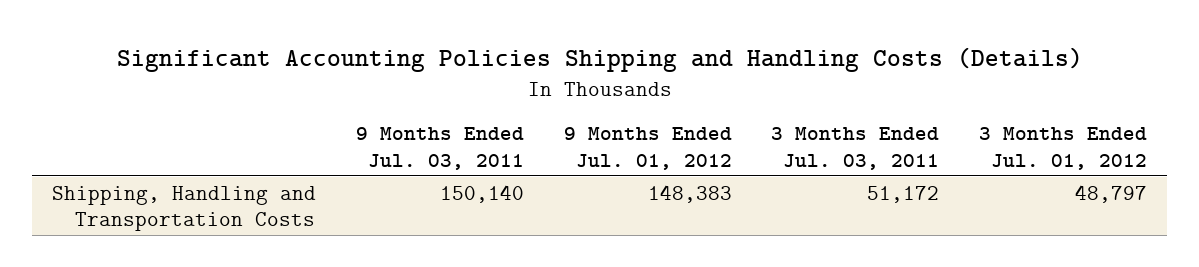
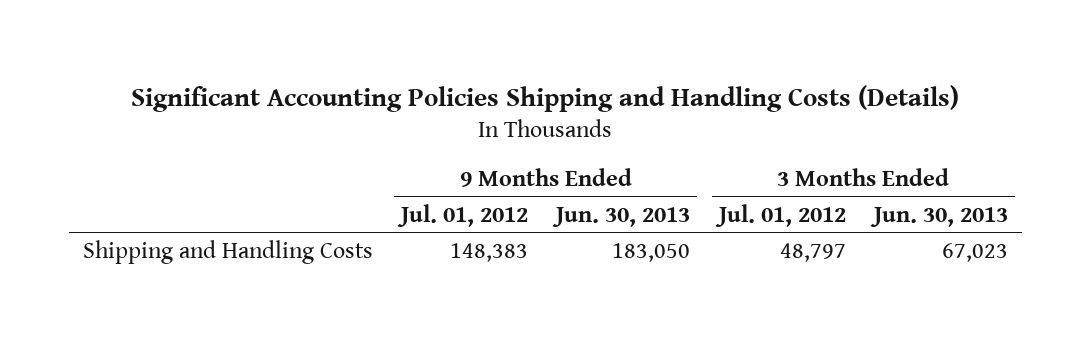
- | 9 Months Ended Jul. 03, 2011 | 9 Months Ended Jul. 01, 2012 | 3 Months Ended Jul. 03, 2011 | 3 Months Ended Jul. 01, 2012
+ | 9 Months Ended Jul. 01, 2012 | 9 Months Ended Jun. 30, 2013 | 3 Months Ended Jul. 01, 2012 | 3 Months Ended Jun. 30, 2013
- Shipping, Handling and Transportation Costs | 150,140 | 148,383 | 51,172 | 48,797
+ Shipping and Handling Costs | 148,383 | 183,050 | 48,797 | 67,023

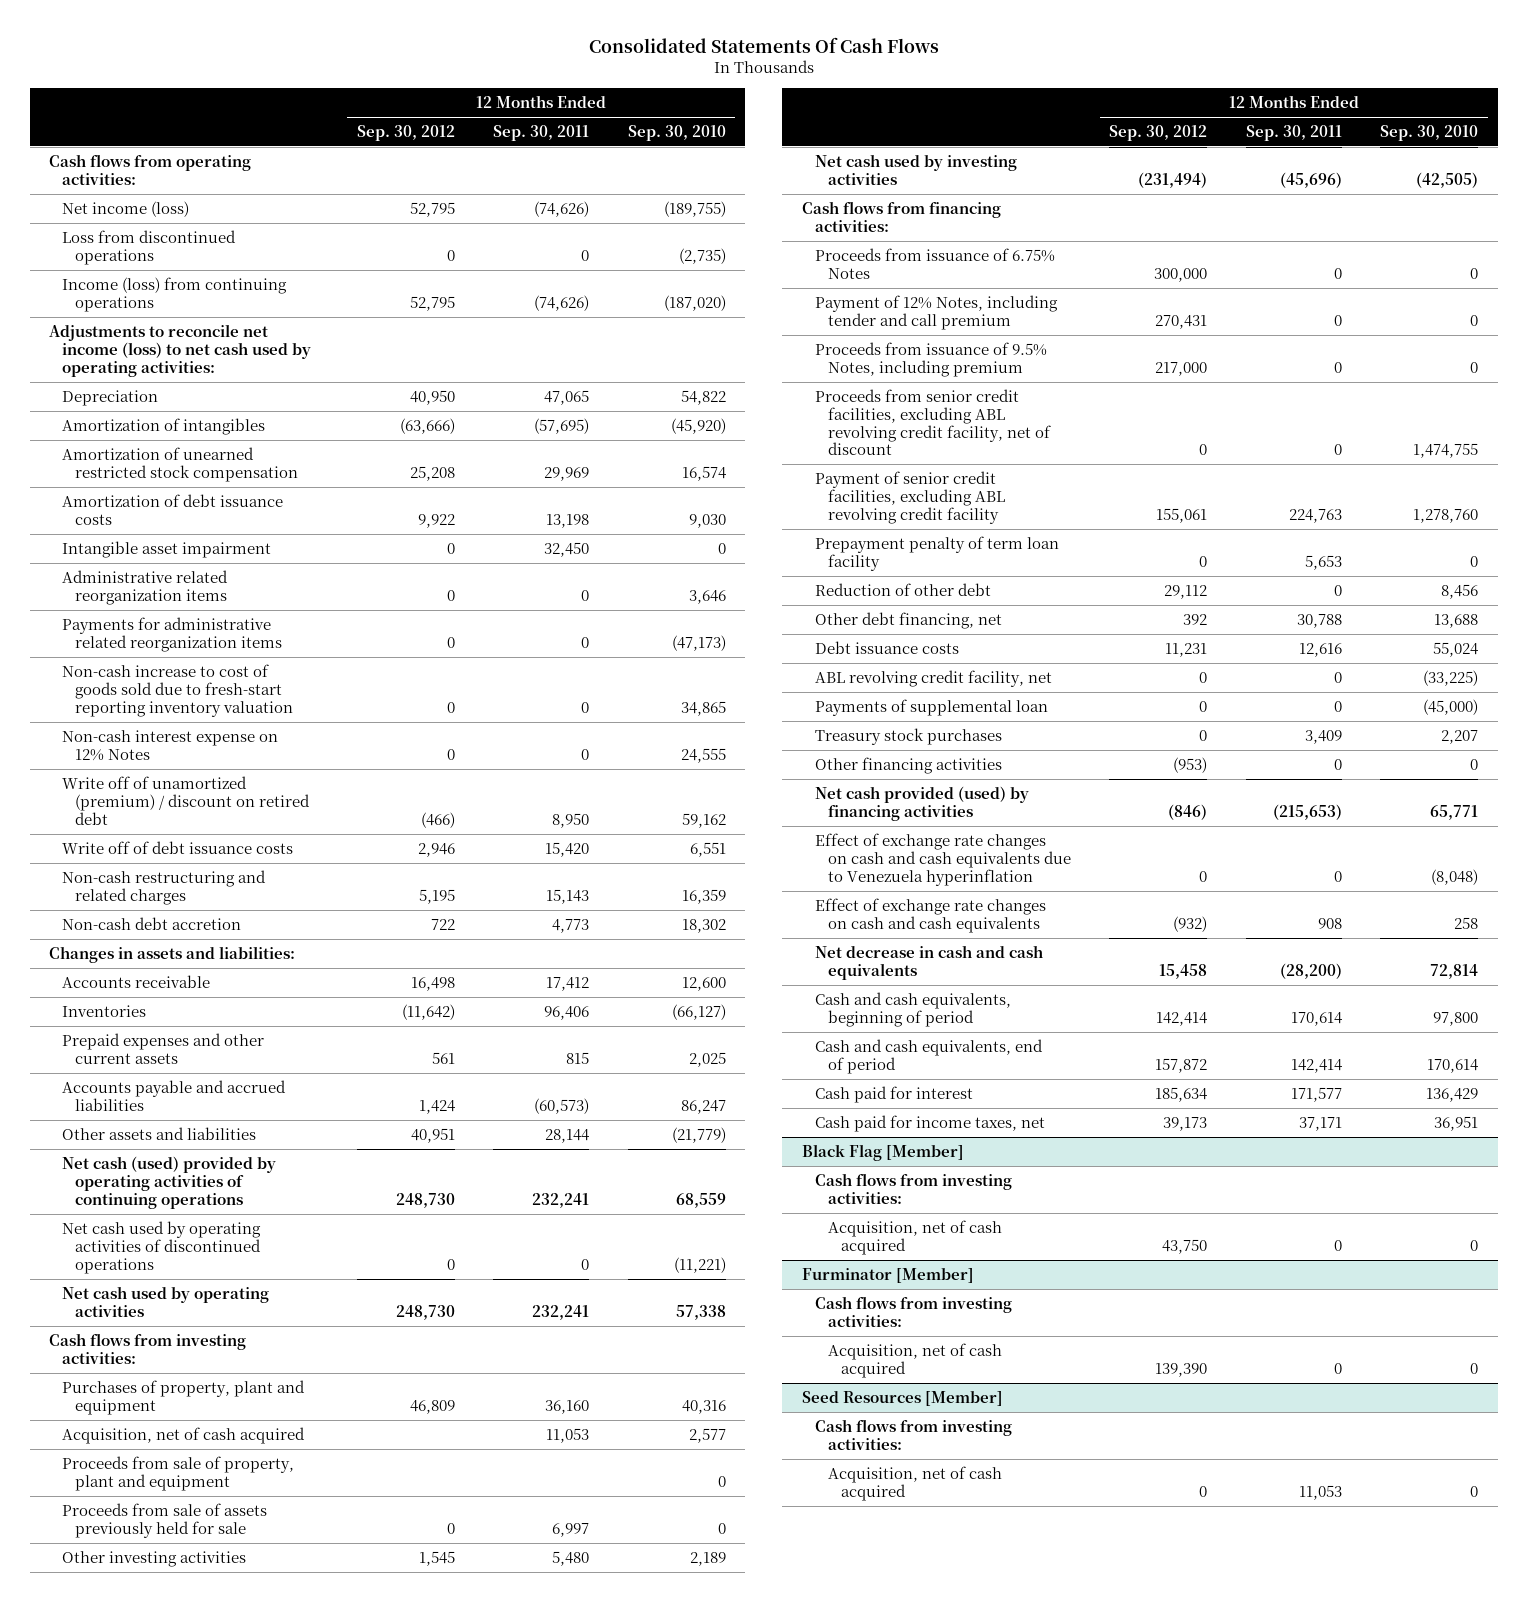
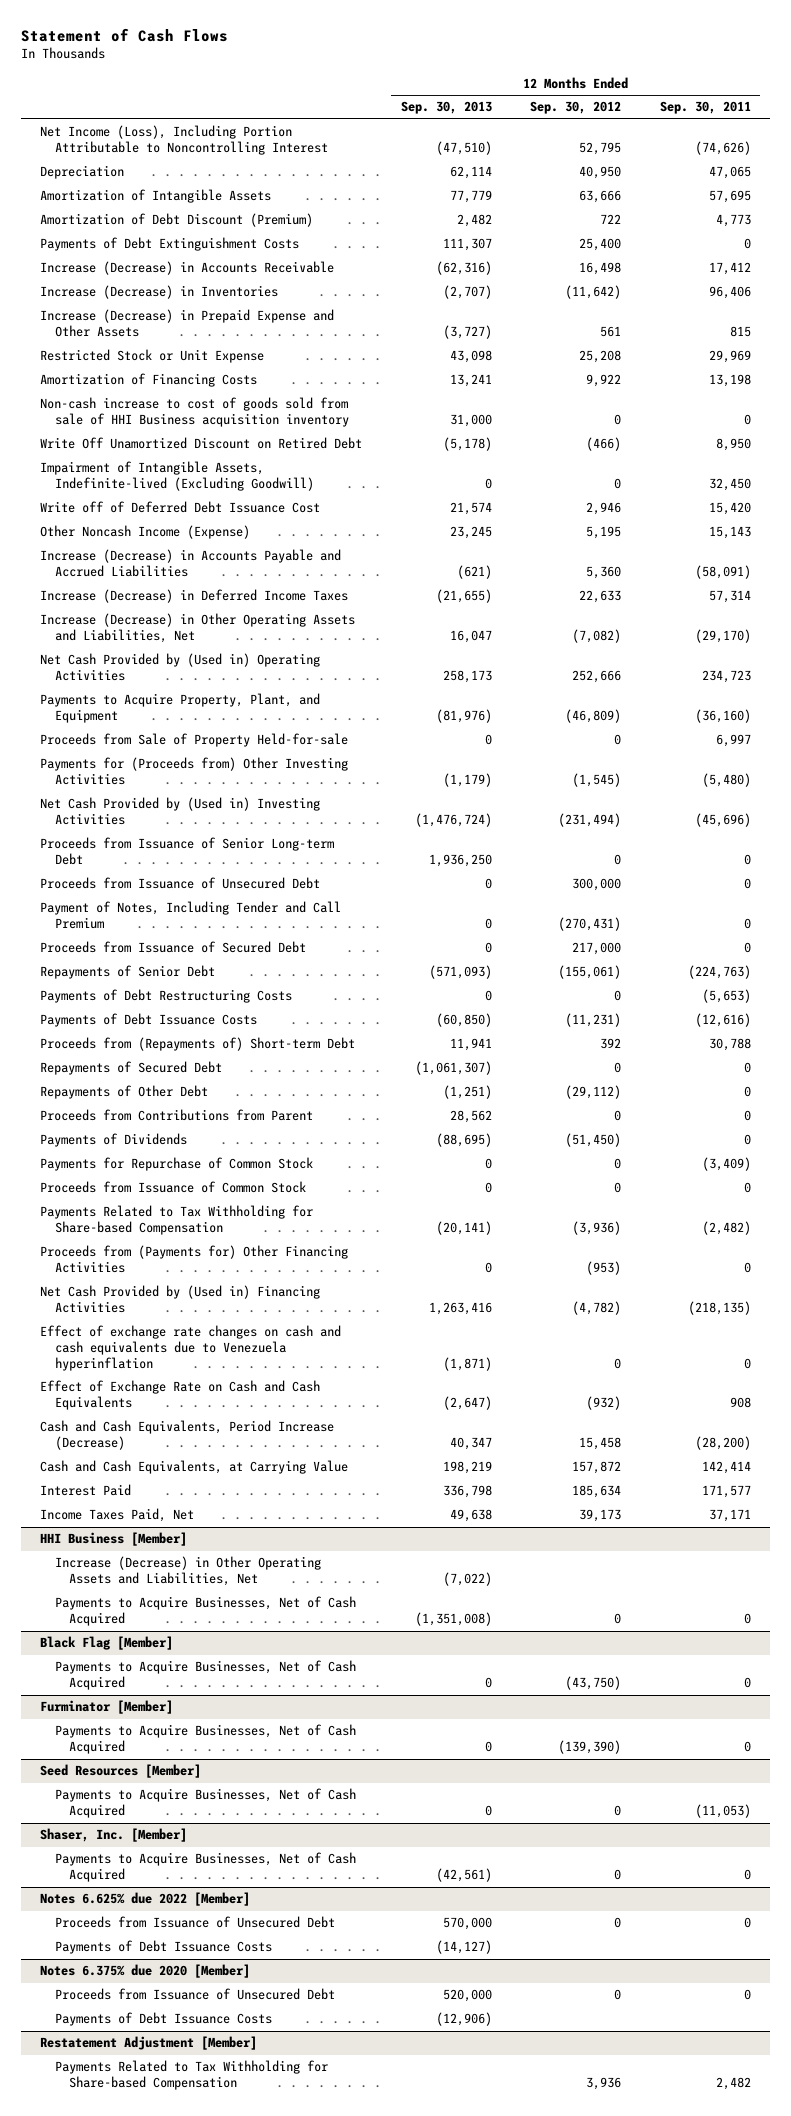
- Consolidated Statements Of Cash Flows
+ Statement of Cash Flows
- | 12 Months Ended Sep. 30, 2012 | 12 Months Ended Sep. 30, 2011 | 12 Months Ended Sep. 30, 2010
+ | 12 Months Ended Sep. 30, 2013 | 12 Months Ended Sep. 30, 2012 | 12 Months Ended Sep. 30, 2011
- Cash flows from operating activities:
- Net income (loss) | 52,795 | (74,626) | (189,755)
- Loss from discontinued operations | 0 | 0 | (2,735)
- Income (loss) from continuing operations | 52,795 | (74,626) | (187,020)
- Adjustments to reconcile net income (loss) to net cash used by operating activities:
+ Net Income (Loss), Including Portion Attributable to Noncontrolling Interest | (47,510) | 52,795 | (74,626)
- Amortization of intangibles | (63,666) | (57,695) | (45,920)
- Amortization of unearned restricted stock compensation | 25,208 | 29,969 | 16,574
- Amortization of debt issuance costs | 9,922 | 13,198 | 9,030
- Intangible asset impairment | 0 | 32,450 | 0
- Administrative related reorganization items | 0 | 0 | 3,646
- Payments for administrative related reorganization items | 0 | 0 | (47,173)
- Non-cash increase to cost of goods sold due to fresh-start reporting inventory valuation | 0 | 0 | 34,865
- Non-cash interest expense on 12% Notes | 0 | 0 | 24,555
- Write off of unamortized (premium) / discount on retired debt | (466) | 8,950 | 59,162
- Write off of debt issuance costs | 2,946 | 15,420 | 6,551
- Non-cash restructuring and related charges | 5,195 | 15,143 | 16,359
- Non-cash debt accretion | 722 | 4,773 | 18,302
- Changes in assets and liabilities:
- Accounts receivable | 16,498 | 17,412 | 12,600
- Inventories | (11,642) | 96,406 | (66,127)
- Prepaid expenses and other current assets | 561 | 815 | 2,025
- Accounts payable and accrued liabilities | 1,424 | (60,573) | 86,247
- Other assets and liabilities | 40,951 | 28,144 | (21,779)
- Net cash (used) provided by operating activities of continuing operations | 248,730 | 232,241 | 68,559
- Net cash used by operating activities of discontinued operations | 0 | 0 | (11,221)
- Net cash used by operating activities | 248,730 | 232,241 | 57,338
- Cash flows from investing activities:
- Purchases of property, plant and equipment | 46,809 | 36,160 | 40,316
- Acquisition, net of cash acquired | | 11,053 | 2,577
- Proceeds from sale of property, plant and equipment | | | 0
- Proceeds from sale of assets previously held for sale | 0 | 6,997 | 0
- Other investing activities | 1,545 | 5,480 | 2,189
- Net cash used by investing activities | (231,494) | (45,696) | (42,505)
- Cash flows from financing activities:
- Proceeds from issuance of 6.75% Notes | 300,000 | 0 | 0
- Payment of 12% Notes, including tender and call premium | 270,431 | 0 | 0
- Proceeds from issuance of 9.5% Notes, including premium | 217,000 | 0 | 0
- Proceeds from senior credit facilities, excluding ABL revolving credit facility, net of discount | 0 | 0 | 1,474,755
- Payment of senior credit facilities, excluding ABL revolving credit facility | 155,061 | 224,763 | 1,278,760
- Prepayment penalty of term loan facility | 0 | 5,653 | 0
- Reduction of other debt | 29,112 | 0 | 8,456
- Other debt financing, net | 392 | 30,788 | 13,688
- Debt issuance costs | 11,231 | 12,616 | 55,024
- ABL revolving credit facility, net | 0 | 0 | (33,225)
- Payments of supplemental loan | 0 | 0 | (45,000)
- Treasury stock purchases | 0 | 3,409 | 2,207
- Other financing activities | (953) | 0 | 0
- Net cash provided (used) by financing activities | (846) | (215,653) | 65,771
+ Amortization of Intangible Assets | 77,779 | 63,666 | 57,695
+ Amortization of Debt Discount (Premium) | 2,482 | 722 | 4,773
+ Payments of Debt Extinguishment Costs | 111,307 | 25,400 | 0
+ Increase (Decrease) in Accounts Receivable | (62,316) | 16,498 | 17,412
+ Increase (Decrease) in Inventories | (2,707) | (11,642) | 96,406
+ Increase (Decrease) in Prepaid Expense and Other Assets | (3,727) | 561 | 815
+ Restricted Stock or Unit Expense | 43,098 | 25,208 | 29,969
+ Amortization of Financing Costs | 13,241 | 9,922 | 13,198
+ Non-cash increase to cost of goods sold from sale of HHI Business acquisition inventory | 31,000 | 0 | 0
+ Write Off Unamortized Discount on Retired Debt | (5,178) | (466) | 8,950
+ Impairment of Intangible Assets, Indefinite-lived (Excluding Goodwill) | 0 | 0 | 32,450
+ Write off of Deferred Debt Issuance Cost | 21,574 | 2,946 | 15,420
+ Other Noncash Income (Expense) | 23,245 | 5,195 | 15,143
+ Increase (Decrease) in Accounts Payable and Accrued Liabilities | (621) | 5,360 | (58,091)
+ Increase (Decrease) in Deferred Income Taxes | (21,655) | 22,633 | 57,314
+ Increase (Decrease) in Other Operating Assets and Liabilities, Net | 16,047 | (7,082) | (29,170)
+ Net Cash Provided by (Used in) Operating Activities | 258,173 | 252,666 | 234,723
+ Payments to Acquire Property, Plant, and Equipment | (81,976) | (46,809) | (36,160)
+ Proceeds from Sale of Property Held-for-sale | 0 | 0 | 6,997
+ Payments for (Proceeds from) Other Investing Activities | (1,179) | (1,545) | (5,480)
+ Net Cash Provided by (Used in) Investing Activities | (1,476,724) | (231,494) | (45,696)
+ Proceeds from Issuance of Senior Long-term Debt | 1,936,250 | 0 | 0
+ Proceeds from Issuance of Unsecured Debt | 0 | 300,000 | 0
+ Payment of Notes, Including Tender and Call Premium | 0 | (270,431) | 0
+ Proceeds from Issuance of Secured Debt | 0 | 217,000 | 0
+ Repayments of Senior Debt | (571,093) | (155,061) | (224,763)
+ Payments of Debt Restructuring Costs | 0 | 0 | (5,653)
+ Payments of Debt Issuance Costs | (60,850) | (11,231) | (12,616)
+ Proceeds from (Repayments of) Short-term Debt | 11,941 | 392 | 30,788
+ Repayments of Secured Debt | (1,061,307) | 0 | 0
+ Repayments of Other Debt | (1,251) | (29,112) | 0
+ Proceeds from Contributions from Parent | 28,562 | 0 | 0
+ Payments of Dividends | (88,695) | (51,450) | 0
+ Payments for Repurchase of Common Stock | 0 | 0 | (3,409)
+ Proceeds from Issuance of Common Stock | 0 | 0 | 0
+ Payments Related to Tax Withholding for Share-based Compensation | (20,141) | (3,936) | (2,482)
+ Proceeds from (Payments for) Other Financing Activities | 0 | (953) | 0
+ Net Cash Provided by (Used in) Financing Activities | 1,263,416 | (4,782) | (218,135)
- Effect of exchange rate changes on cash and cash equivalents | (932) | 908 | 258
- Net decrease in cash and cash equivalents | 15,458 | (28,200) | 72,814
- Cash and cash equivalents, beginning of period | 142,414 | 170,614 | 97,800
- Cash and cash equivalents, end of period | 157,872 | 142,414 | 170,614
- Cash paid for interest | 185,634 | 171,577 | 136,429
- Cash paid for income taxes, net | 39,173 | 37,171 | 36,951
+ Effect of Exchange Rate on Cash and Cash Equivalents | (2,647) | (932) | 908
+ Cash and Cash Equivalents, Period Increase (Decrease) | 40,347 | 15,458 | (28,200)
+ Cash and Cash Equivalents, at Carrying Value | 198,219 | 157,872 | 142,414
+ Interest Paid | 336,798 | 185,634 | 171,577
+ Income Taxes Paid, Net | 49,638 | 39,173 | 37,171
+ HHI Business [Member]
+ Increase (Decrease) in Other Operating Assets and Liabilities, Net | (7,022) | |
+ Payments to Acquire Businesses, Net of Cash Acquired | (1,351,008) | 0 | 0
@ Black Flag [Member]
- Cash flows from investing activities:
- Acquisition, net of cash acquired | 43,750 | 0 | 0
+ Payments to Acquire Businesses, Net of Cash Acquired | 0 | (43,750) | 0
@ Furminator [Member]
- Cash flows from investing activities:
- Acquisition, net of cash acquired | 139,390 | 0 | 0
+ Payments to Acquire Businesses, Net of Cash Acquired | 0 | (139,390) | 0
@ Seed Resources [Member]
- Cash flows from investing activities:
- Acquisition, net of cash acquired | 0 | 11,053 | 0
+ Payments to Acquire Businesses, Net of Cash Acquired | 0 | 0 | (11,053)
+ Shaser, Inc. [Member]
+ Payments to Acquire Businesses, Net of Cash Acquired | (42,561) | 0 | 0
+ Notes 6.625% due 2022 [Member]
+ Proceeds from Issuance of Unsecured Debt | 570,000 | 0 | 0
+ Payments of Debt Issuance Costs | (14,127) | |
+ Notes 6.375% due 2020 [Member]
+ Proceeds from Issuance of Unsecured Debt | 520,000 | 0 | 0
+ Payments of Debt Issuance Costs | (12,906) | |
+ Restatement Adjustment [Member]
+ Payments Related to Tax Withholding for Share-based Compensation | | 3,936 | 2,482

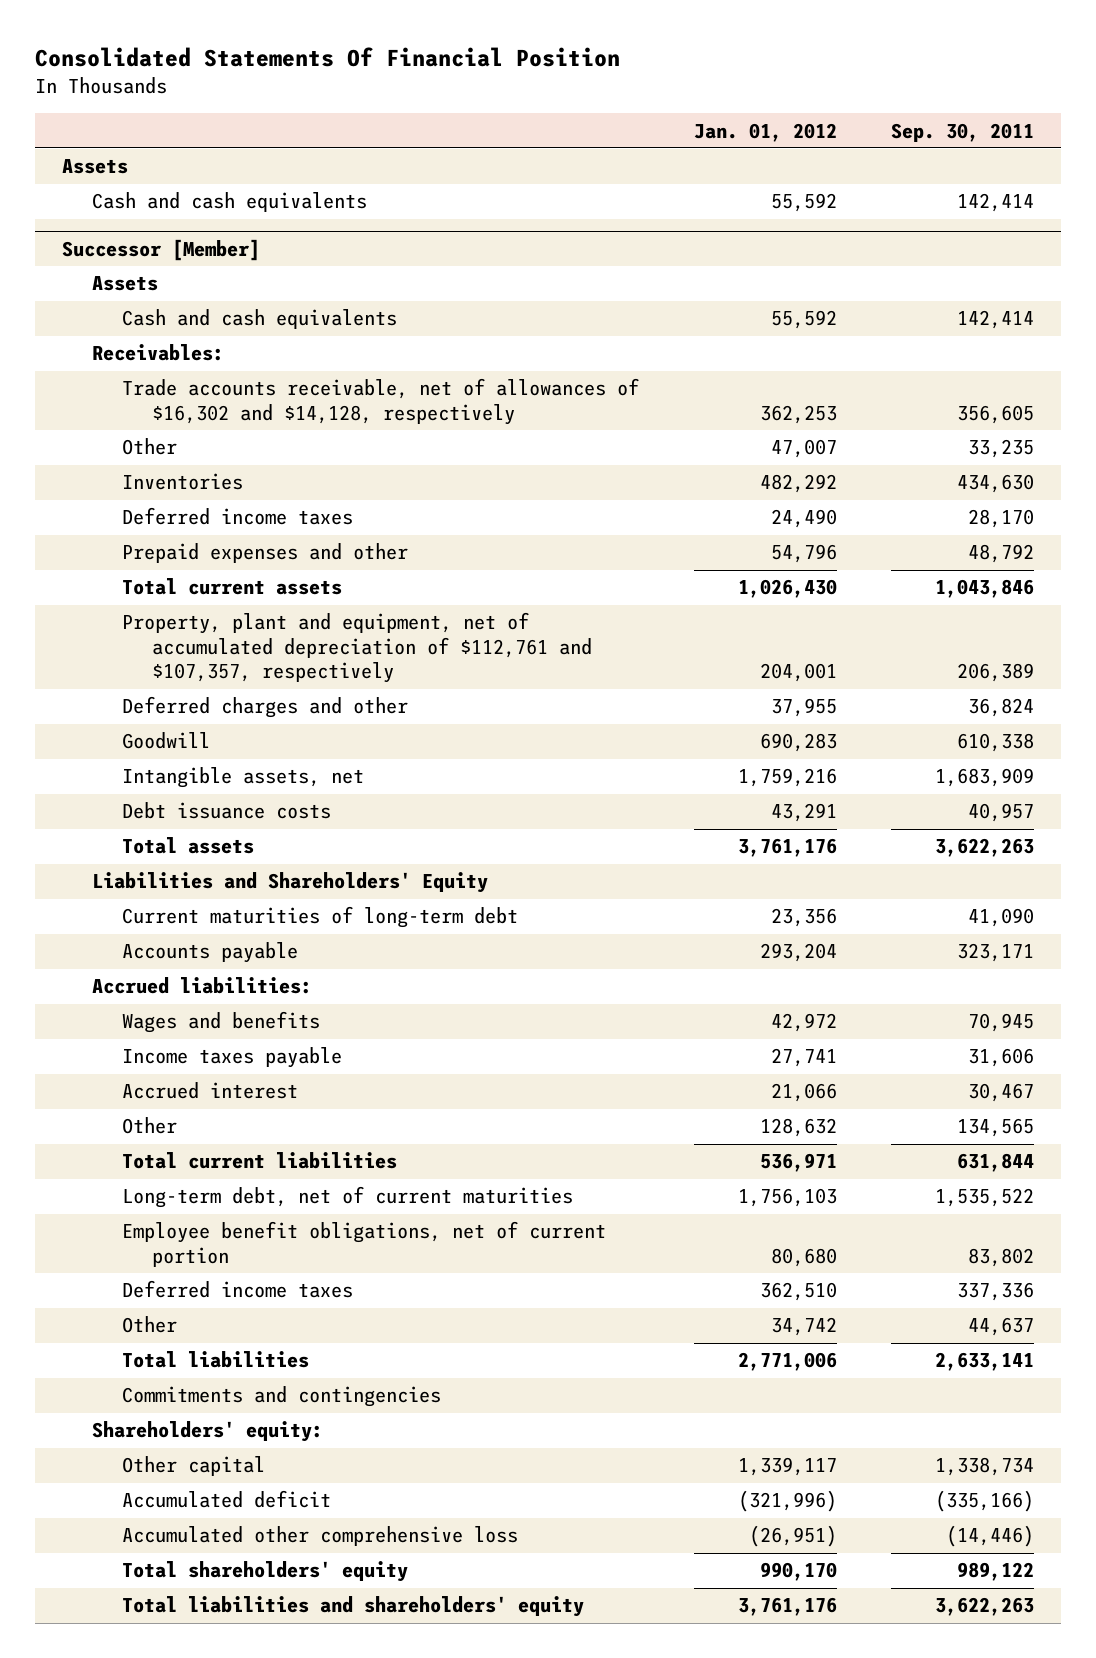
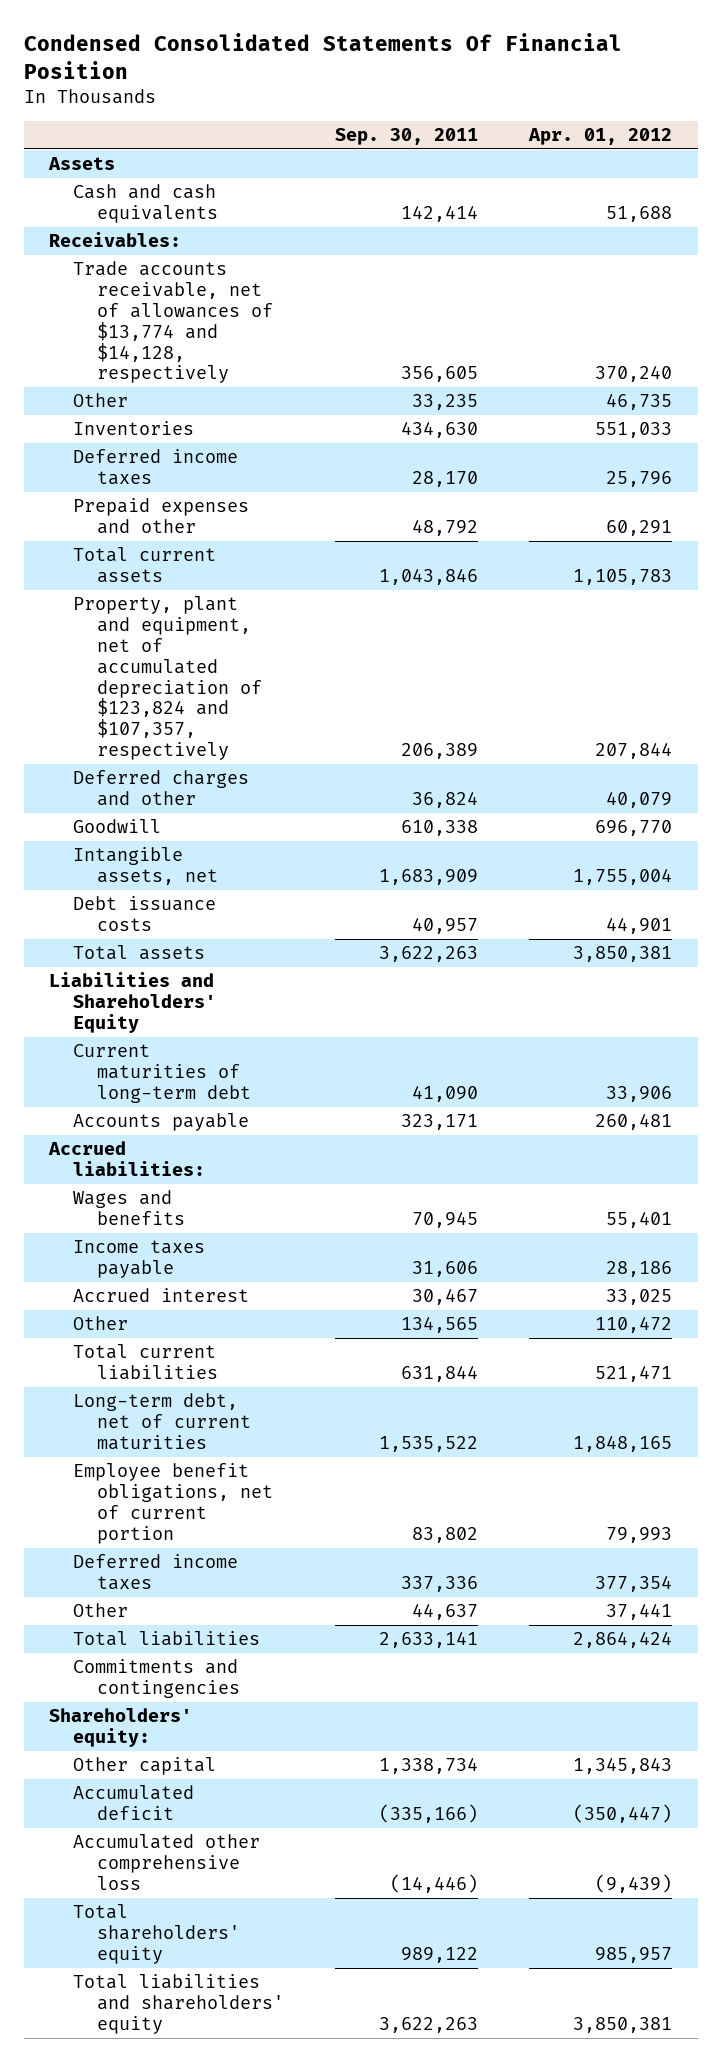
- Consolidated Statements Of Financial Position
+ Condensed Consolidated Statements Of Financial Position
- | Jan. 01, 2012 | Sep. 30, 2011
+ | Sep. 30, 2011 | Apr. 01, 2012
- Successor [Member]
- Assets
- Cash and cash equivalents | 55,592 | 142,414
- Trade accounts receivable, net of allowances of $16,302 and $14,128, respectively | 362,253 | 356,605
+ Trade accounts receivable, net of allowances of $13,774 and $14,128, respectively | 356,605 | 370,240
- Property, plant and equipment, net of accumulated depreciation of $112,761 and $107,357, respectively | 204,001 | 206,389
+ Property, plant and equipment, net of accumulated depreciation of $123,824 and $107,357, respectively | 206,389 | 207,844

